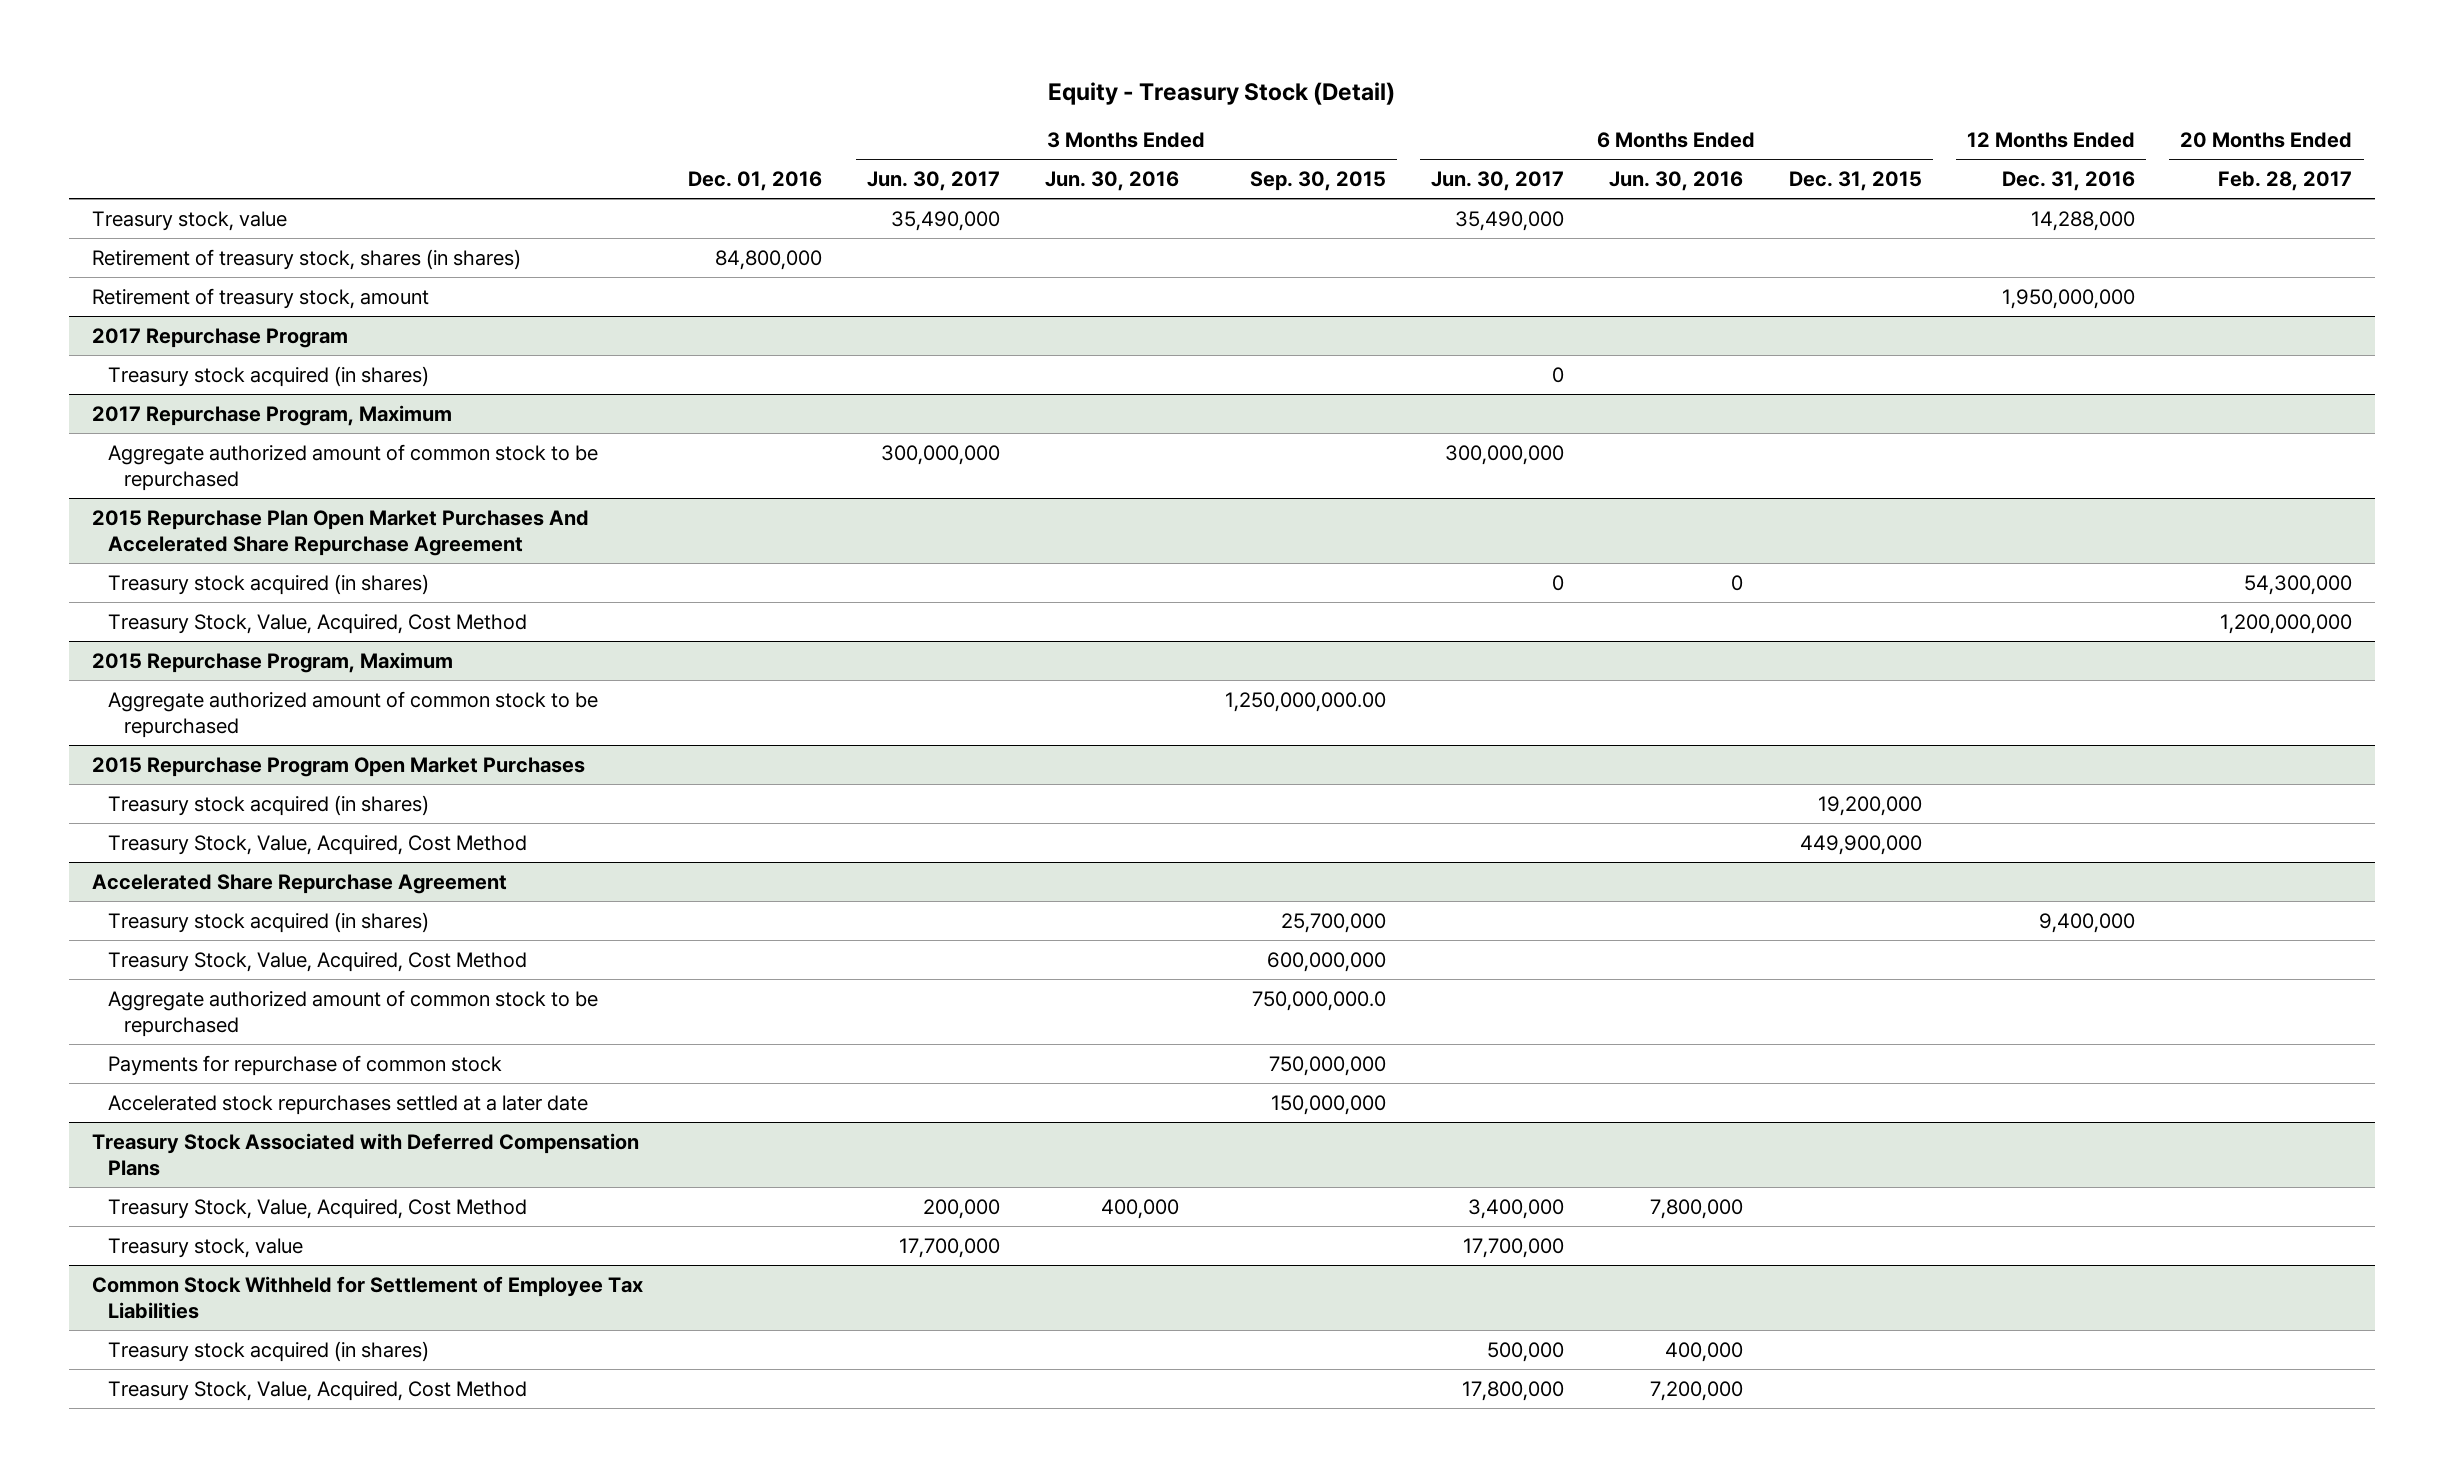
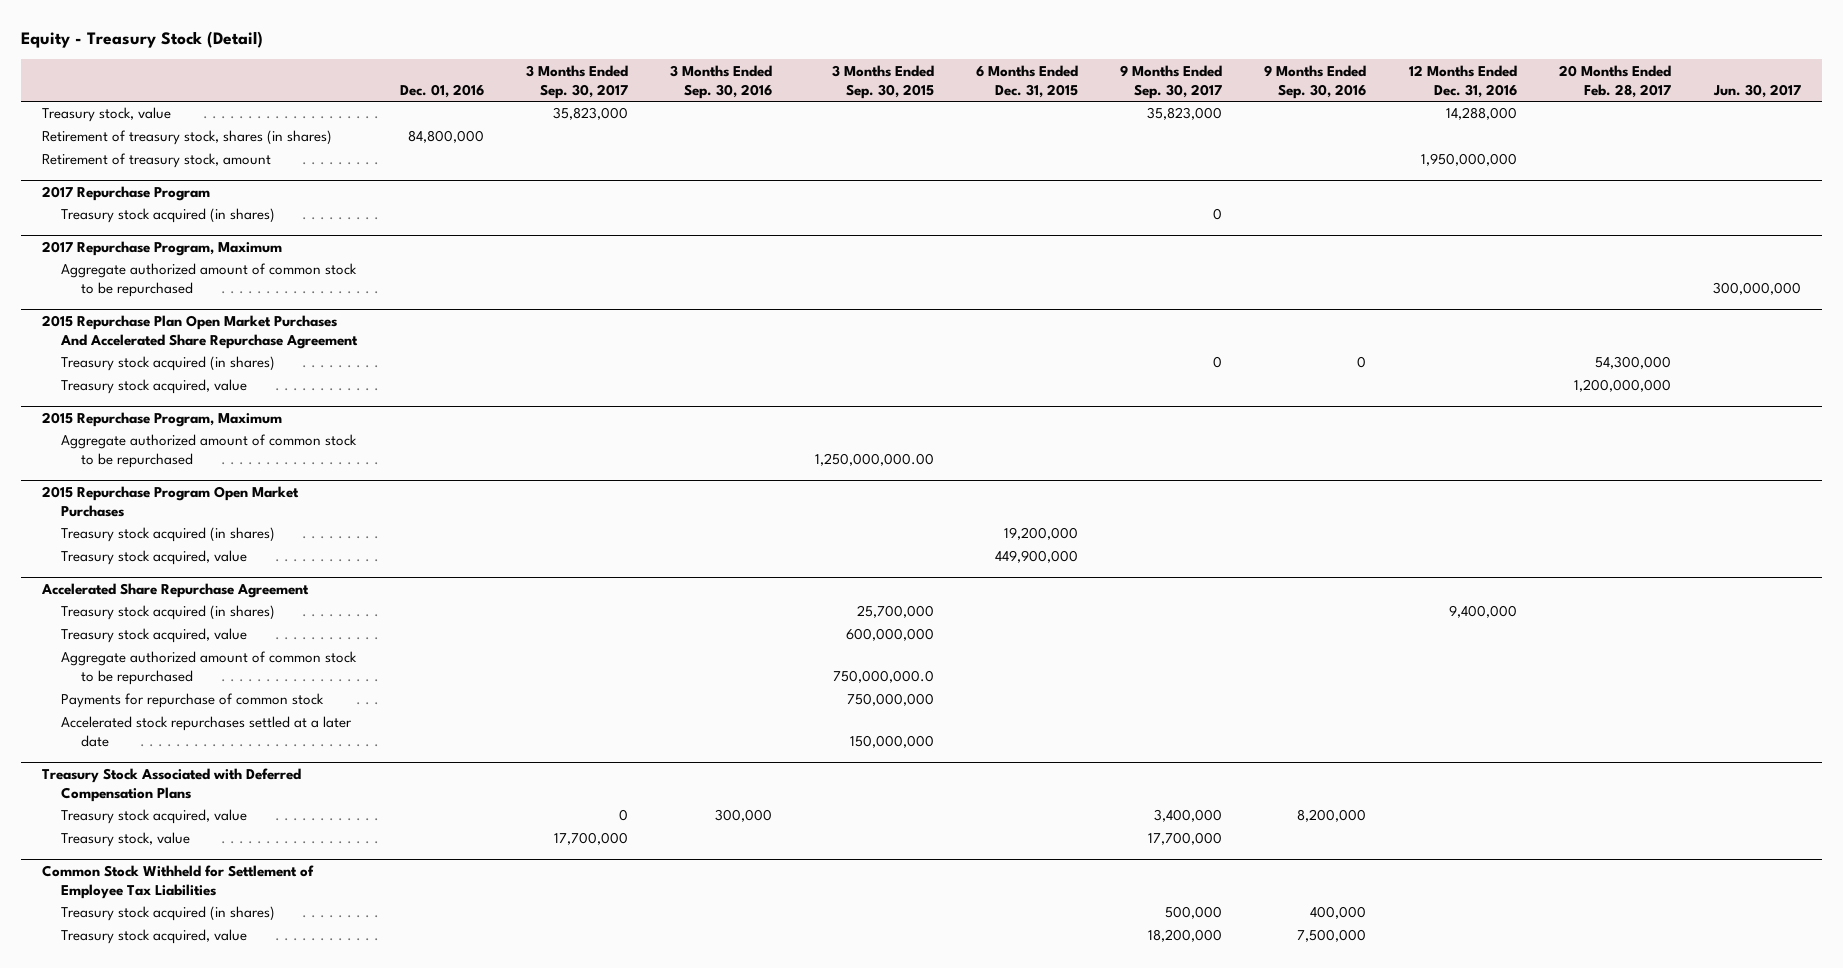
- | Dec. 01, 2016 | 3 Months Ended Jun. 30, 2017 | 3 Months Ended Jun. 30, 2016 | 3 Months Ended Sep. 30, 2015 | 6 Months Ended Jun. 30, 2017 | 6 Months Ended Jun. 30, 2016 | 6 Months Ended Dec. 31, 2015 | 12 Months Ended Dec. 31, 2016 | 20 Months Ended Feb. 28, 2017
+ | Dec. 01, 2016 | 3 Months Ended Sep. 30, 2017 | 3 Months Ended Sep. 30, 2016 | 3 Months Ended Sep. 30, 2015 | 6 Months Ended Dec. 31, 2015 | 9 Months Ended Sep. 30, 2017 | 9 Months Ended Sep. 30, 2016 | 12 Months Ended Dec. 31, 2016 | 20 Months Ended Feb. 28, 2017 | Jun. 30, 2017
@ 2015 Repurchase Plan Open Market Purchases And Accelerated Share Repurchase Agreement
- Treasury Stock, Value, Acquired, Cost Method | | | | | | | | | 1,200,000,000
+ Treasury stock acquired, value | | | | | | | | | 1,200,000,000 |
@ 2015 Repurchase Program Open Market Purchases
- Treasury Stock, Value, Acquired, Cost Method | | | | | | | 449,900,000 | |
+ Treasury stock acquired, value | | | | | 449,900,000 | | | | |
@ Accelerated Share Repurchase Agreement
- Treasury Stock, Value, Acquired, Cost Method | | | | 600,000,000 | | | | |
+ Treasury stock acquired, value | | | | 600,000,000 | | | | | |
@ Treasury Stock Associated with Deferred Compensation Plans
- Treasury Stock, Value, Acquired, Cost Method | | 200,000 | 400,000 | | 3,400,000 | 7,800,000 | | |
+ Treasury stock acquired, value | | 0 | 300,000 | | | 3,400,000 | 8,200,000 | | |
@ Common Stock Withheld for Settlement of Employee Tax Liabilities
- Treasury Stock, Value, Acquired, Cost Method | | | | | 17,800,000 | 7,200,000 | | |
+ Treasury stock acquired, value | | | | | | 18,200,000 | 7,500,000 | | |

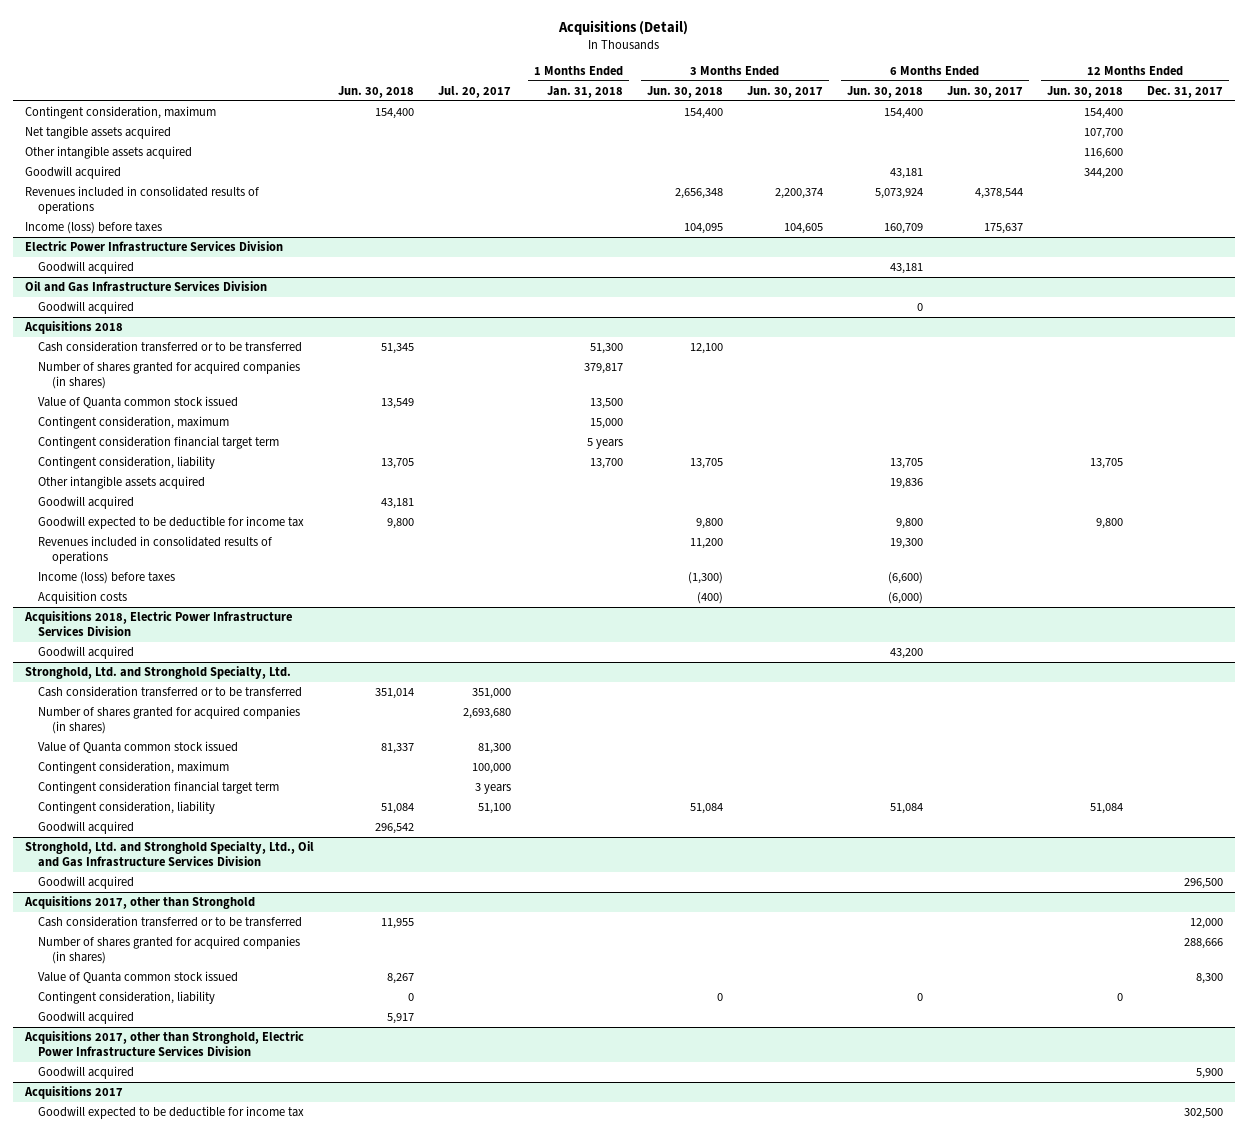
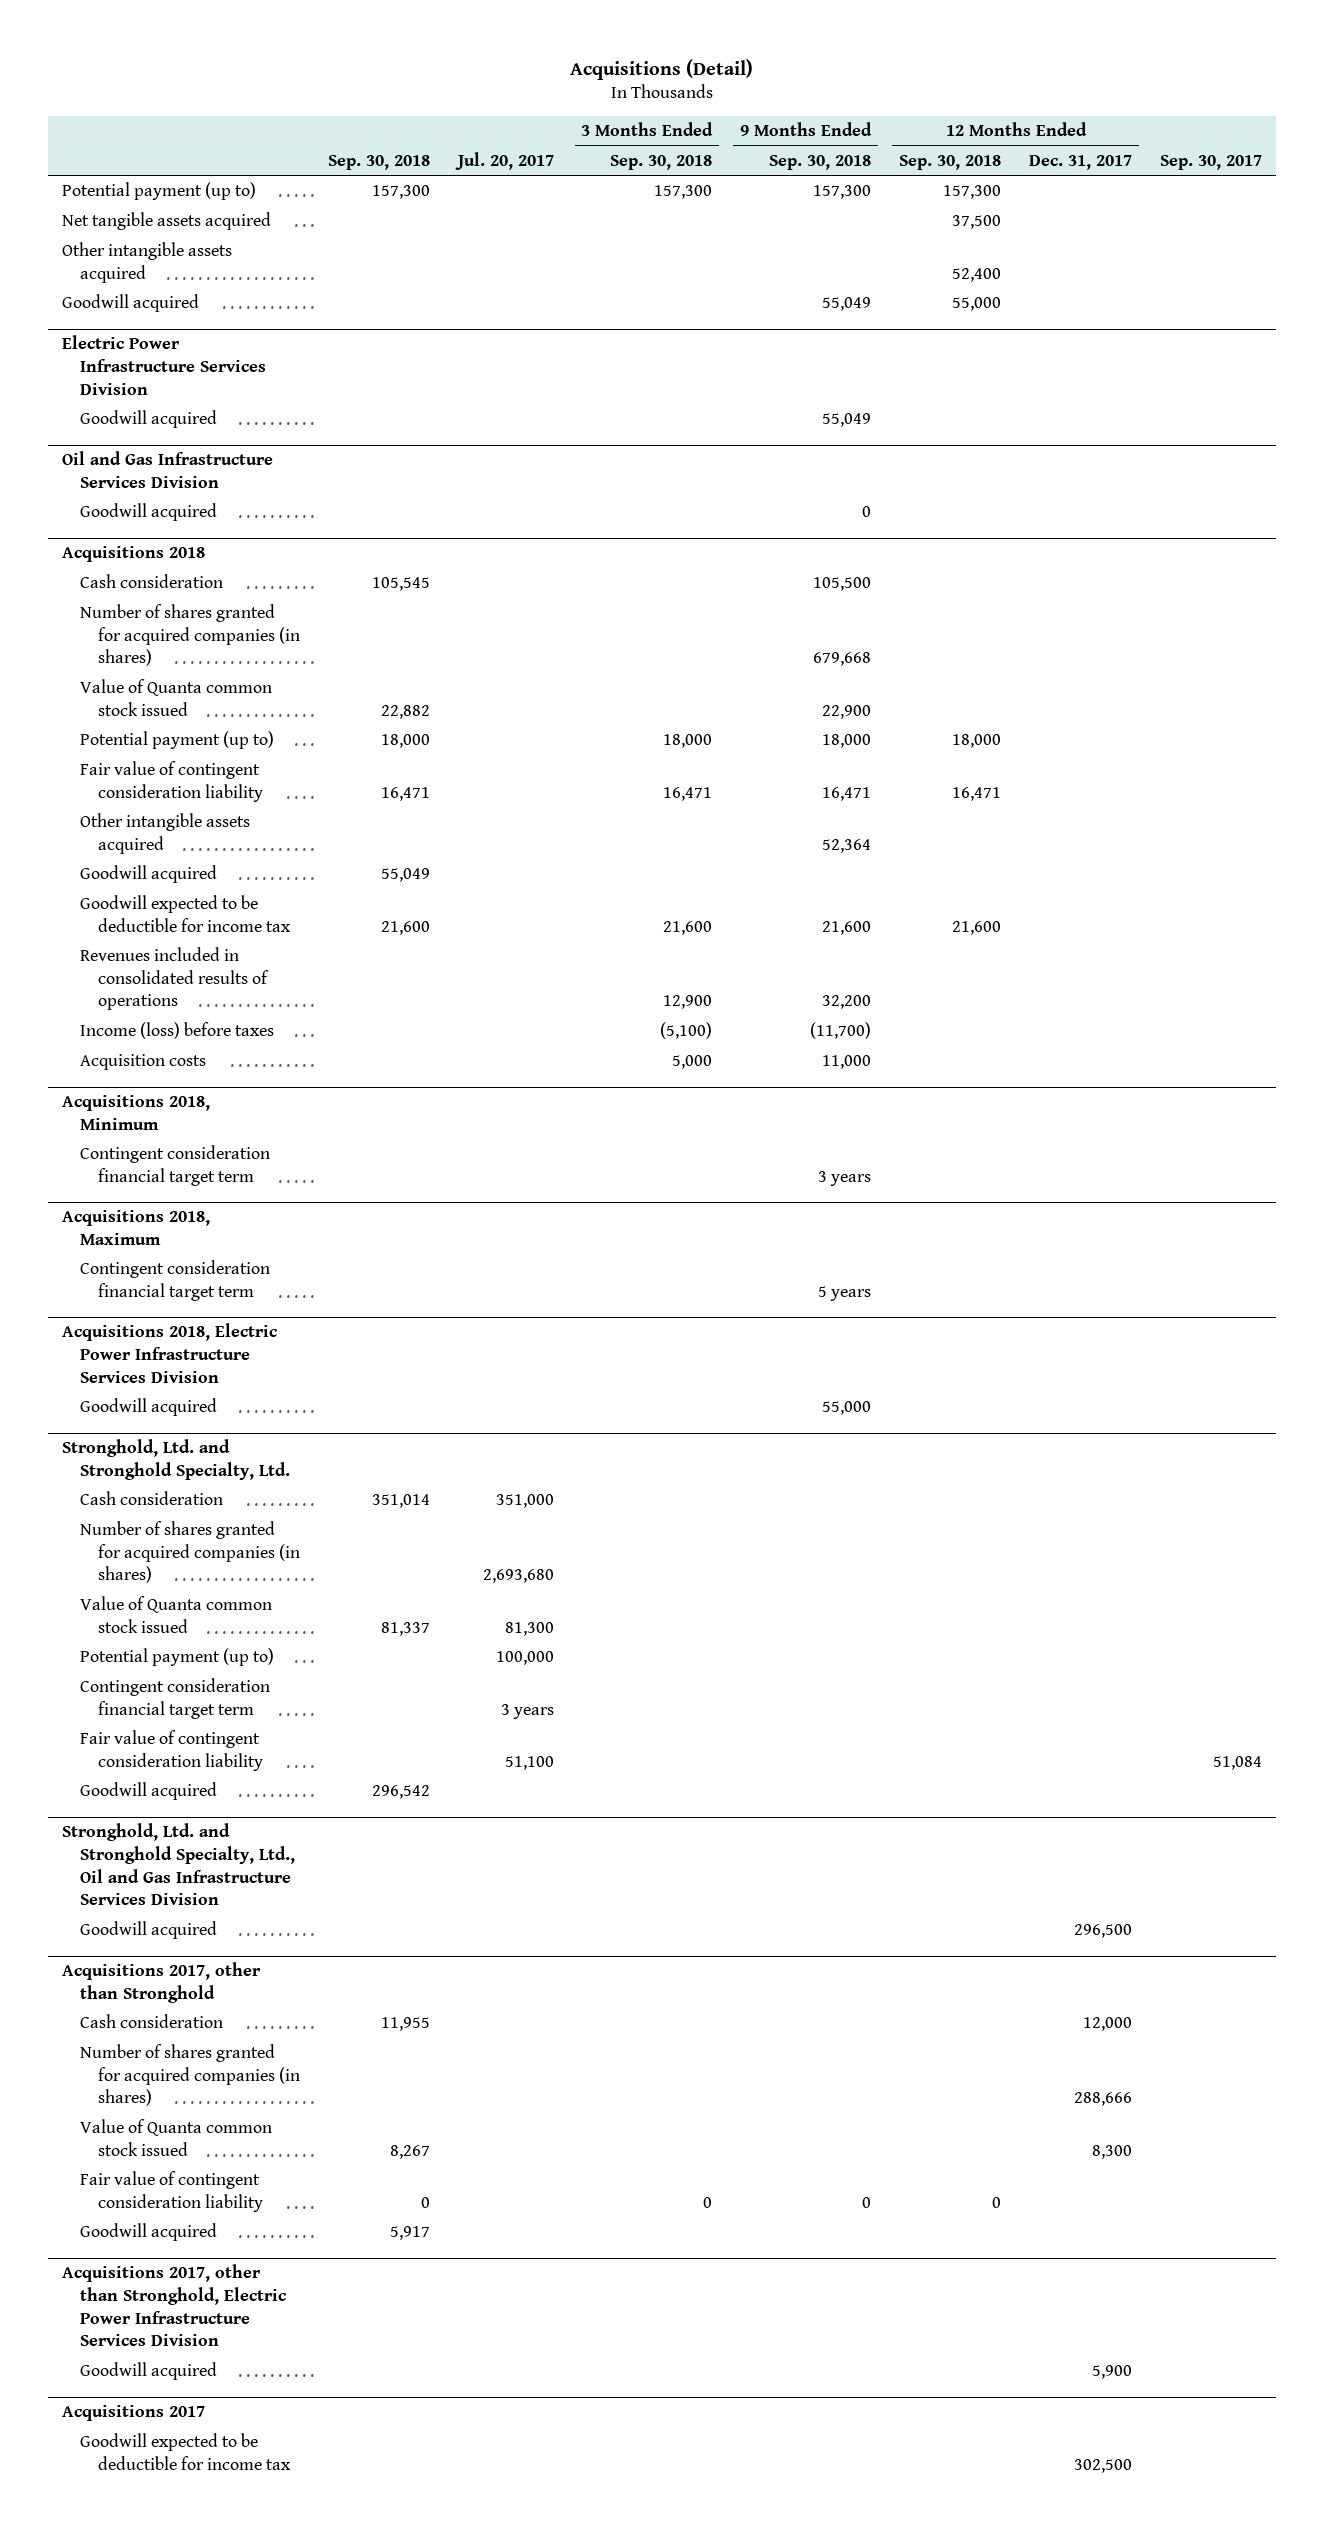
- | Jun. 30, 2018 | Jul. 20, 2017 | 1 Months Ended Jan. 31, 2018 | 3 Months Ended Jun. 30, 2018 | 3 Months Ended Jun. 30, 2017 | 6 Months Ended Jun. 30, 2018 | 6 Months Ended Jun. 30, 2017 | 12 Months Ended Jun. 30, 2018 | 12 Months Ended Dec. 31, 2017
+ | Sep. 30, 2018 | Jul. 20, 2017 | 3 Months Ended Sep. 30, 2018 | 9 Months Ended Sep. 30, 2018 | 12 Months Ended Sep. 30, 2018 | 12 Months Ended Dec. 31, 2017 | Sep. 30, 2017
- Contingent consideration, maximum | 154,400 | | | 154,400 | | 154,400 | | 154,400 |
+ Potential payment (up to) | 157,300 | | 157,300 | 157,300 | 157,300 | |
- Revenues included in consolidated results of operations | | | | 2,656,348 | 2,200,374 | 5,073,924 | 4,378,544 | |
- Income (loss) before taxes | | | | 104,095 | 104,605 | 160,709 | 175,637 | |
@ Acquisitions 2018
- Cash consideration transferred or to be transferred | 51,345 | | 51,300 | 12,100 | | | | |
+ Cash consideration | 105,545 | | | 105,500 | | |
- Contingent consideration, maximum | | | 15,000 | | | | | |
- Contingent consideration financial target term | | | 5 years | | | | | |
- Contingent consideration, liability | 13,705 | | 13,700 | 13,705 | | 13,705 | | 13,705 |
+ Potential payment (up to) | 18,000 | | 18,000 | 18,000 | 18,000 | |
+ Fair value of contingent consideration liability | 16,471 | | 16,471 | 16,471 | 16,471 | |
+ Acquisitions 2018, Minimum
+ Contingent consideration financial target term | | | | 3 years | | |
+ Acquisitions 2018, Maximum
+ Contingent consideration financial target term | | | | 5 years | | |
@ Stronghold, Ltd. and Stronghold Specialty, Ltd.
- Cash consideration transferred or to be transferred | 351,014 | 351,000 | | | | | | |
+ Cash consideration | 351,014 | 351,000 | | | | |
- Contingent consideration, maximum | | 100,000 | | | | | | |
+ Potential payment (up to) | | 100,000 | | | | |
- Contingent consideration, liability | 51,084 | 51,100 | | 51,084 | | 51,084 | | 51,084 |
+ Fair value of contingent consideration liability | | 51,100 | | | | | 51,084
@ Acquisitions 2017, other than Stronghold
- Cash consideration transferred or to be transferred | 11,955 | | | | | | | | 12,000
+ Cash consideration | 11,955 | | | | | 12,000 |
- Contingent consideration, liability | 0 | | | 0 | | 0 | | 0 |
+ Fair value of contingent consideration liability | 0 | | 0 | 0 | 0 | |

